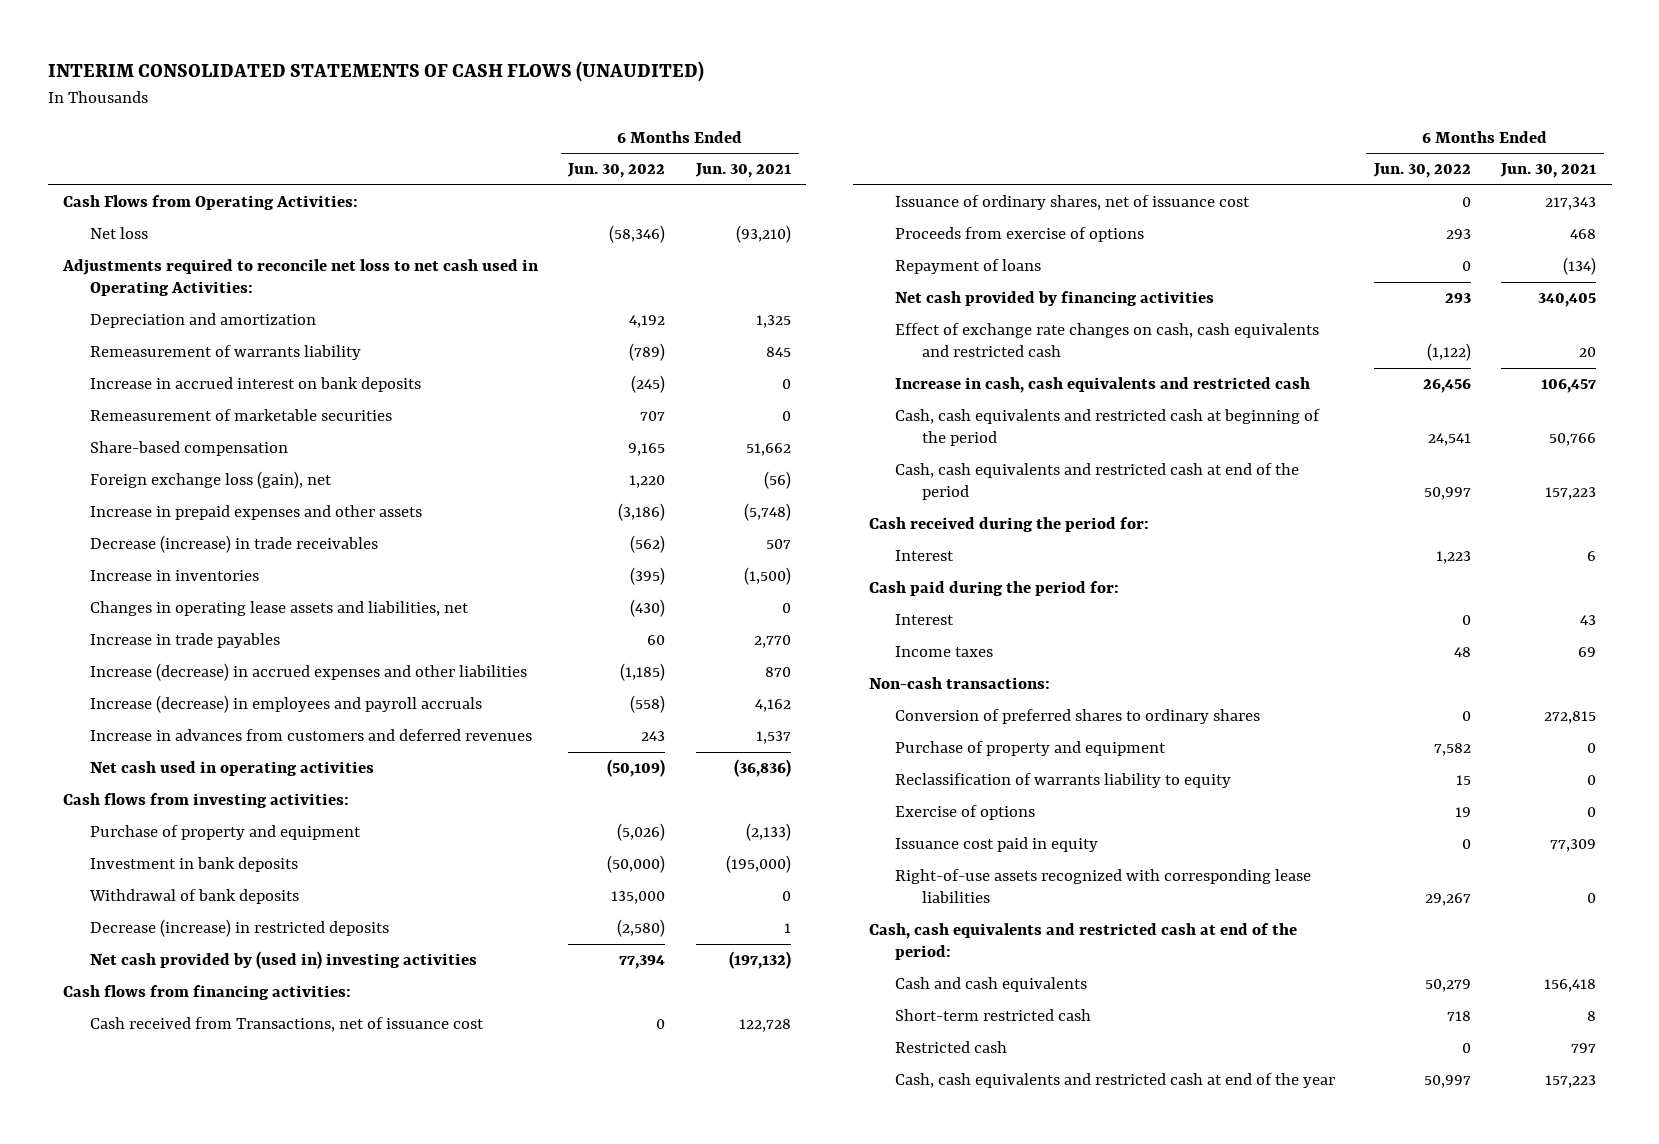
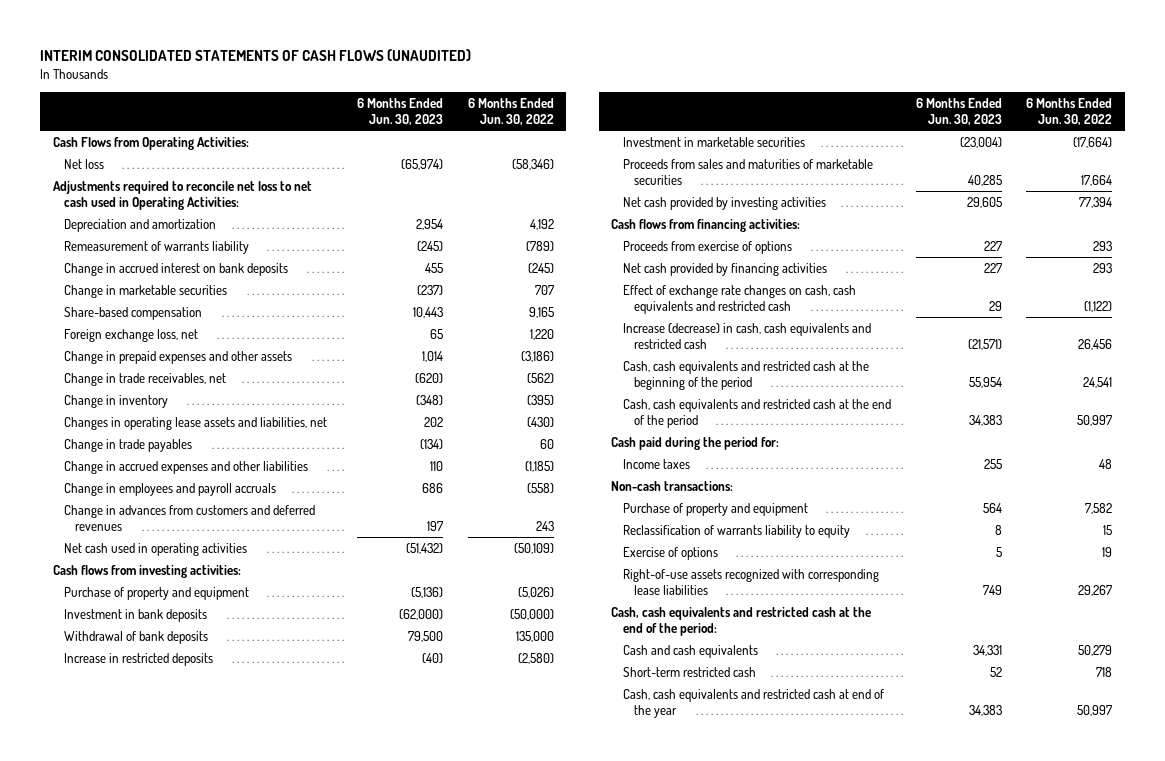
- | 6 Months Ended Jun. 30, 2022 | 6 Months Ended Jun. 30, 2021
+ | 6 Months Ended Jun. 30, 2023 | 6 Months Ended Jun. 30, 2022
- Increase in accrued interest on bank deposits | (245) | 0
- Remeasurement of marketable securities | 707 | 0
+ Change in accrued interest on bank deposits | 455 | (245)
+ Change in marketable securities | (237) | 707
- Foreign exchange loss (gain), net | 1,220 | (56)
- Increase in prepaid expenses and other assets | (3,186) | (5,748)
- Decrease (increase) in trade receivables | (562) | 507
- Increase in inventories | (395) | (1,500)
+ Foreign exchange loss, net | 65 | 1,220
+ Change in prepaid expenses and other assets | 1,014 | (3,186)
+ Change in trade receivables, net | (620) | (562)
+ Change in inventory | (348) | (395)
- Increase in trade payables | 60 | 2,770
- Increase (decrease) in accrued expenses and other liabilities | (1,185) | 870
- Increase (decrease) in employees and payroll accruals | (558) | 4,162
- Increase in advances from customers and deferred revenues | 243 | 1,537
+ Change in trade payables | (134) | 60
+ Change in accrued expenses and other liabilities | 110 | (1,185)
+ Change in employees and payroll accruals | 686 | (558)
+ Change in advances from customers and deferred revenues | 197 | 243
- Decrease (increase) in restricted deposits | (2,580) | 1
- Net cash provided by (used in) investing activities | 77,394 | (197,132)
+ Increase in restricted deposits | (40) | (2,580)
+ Investment in marketable securities | (23,004) | (17,664)
+ Proceeds from sales and maturities of marketable securities | 40,285 | 17,664
+ Net cash provided by investing activities | 29,605 | 77,394
- Cash received from Transactions, net of issuance cost | 0 | 122,728
- Issuance of ordinary shares, net of issuance cost | 0 | 217,343
- Repayment of loans | 0 | (134)
- Increase in cash, cash equivalents and restricted cash | 26,456 | 106,457
- Cash, cash equivalents and restricted cash at beginning of the period | 24,541 | 50,766
- Cash, cash equivalents and restricted cash at end of the period | 50,997 | 157,223
- Cash received during the period for:
- Interest | 1,223 | 6
+ Increase (decrease) in cash, cash equivalents and restricted cash | (21,571) | 26,456
+ Cash, cash equivalents and restricted cash at the beginning of the period | 55,954 | 24,541
+ Cash, cash equivalents and restricted cash at the end of the period | 34,383 | 50,997
- Interest | 0 | 43
- Conversion of preferred shares to ordinary shares | 0 | 272,815
- Issuance cost paid in equity | 0 | 77,309
- Cash, cash equivalents and restricted cash at end of the period:
+ Cash, cash equivalents and restricted cash at the end of the period:
- Restricted cash | 0 | 797

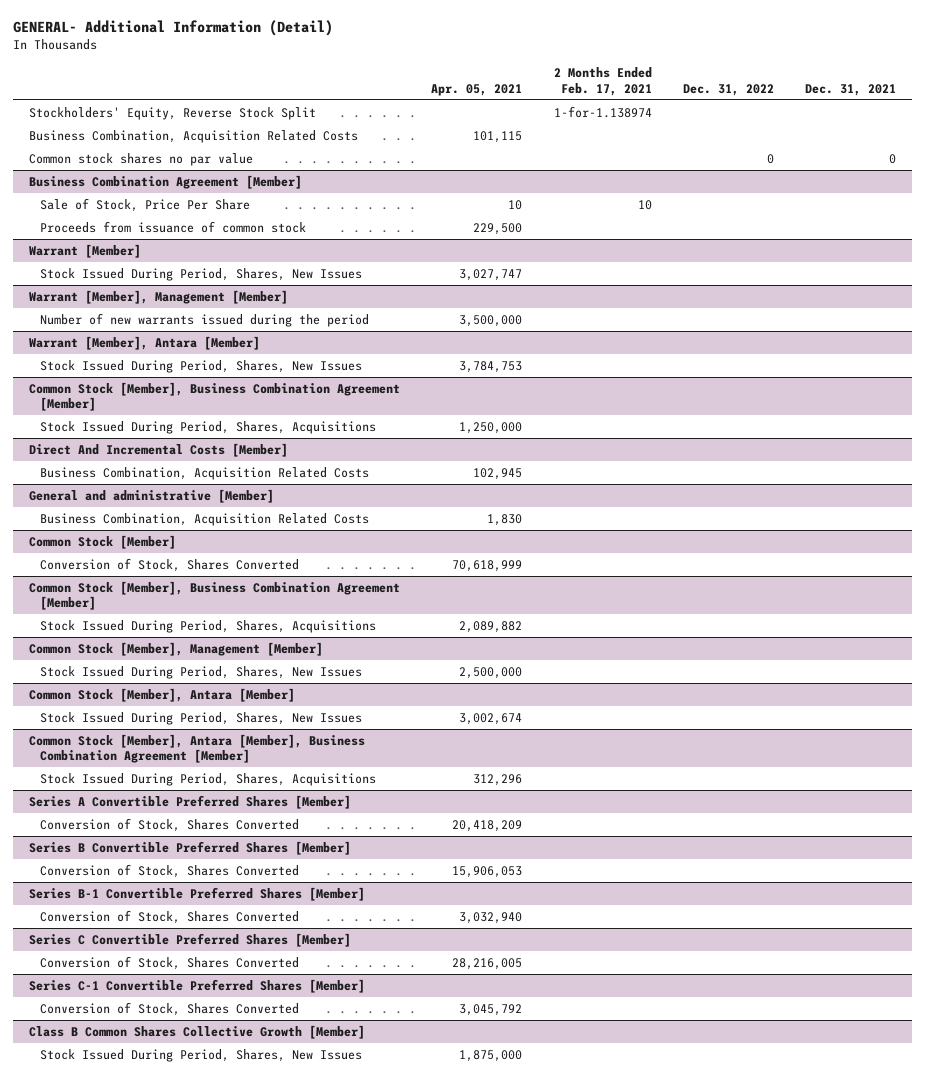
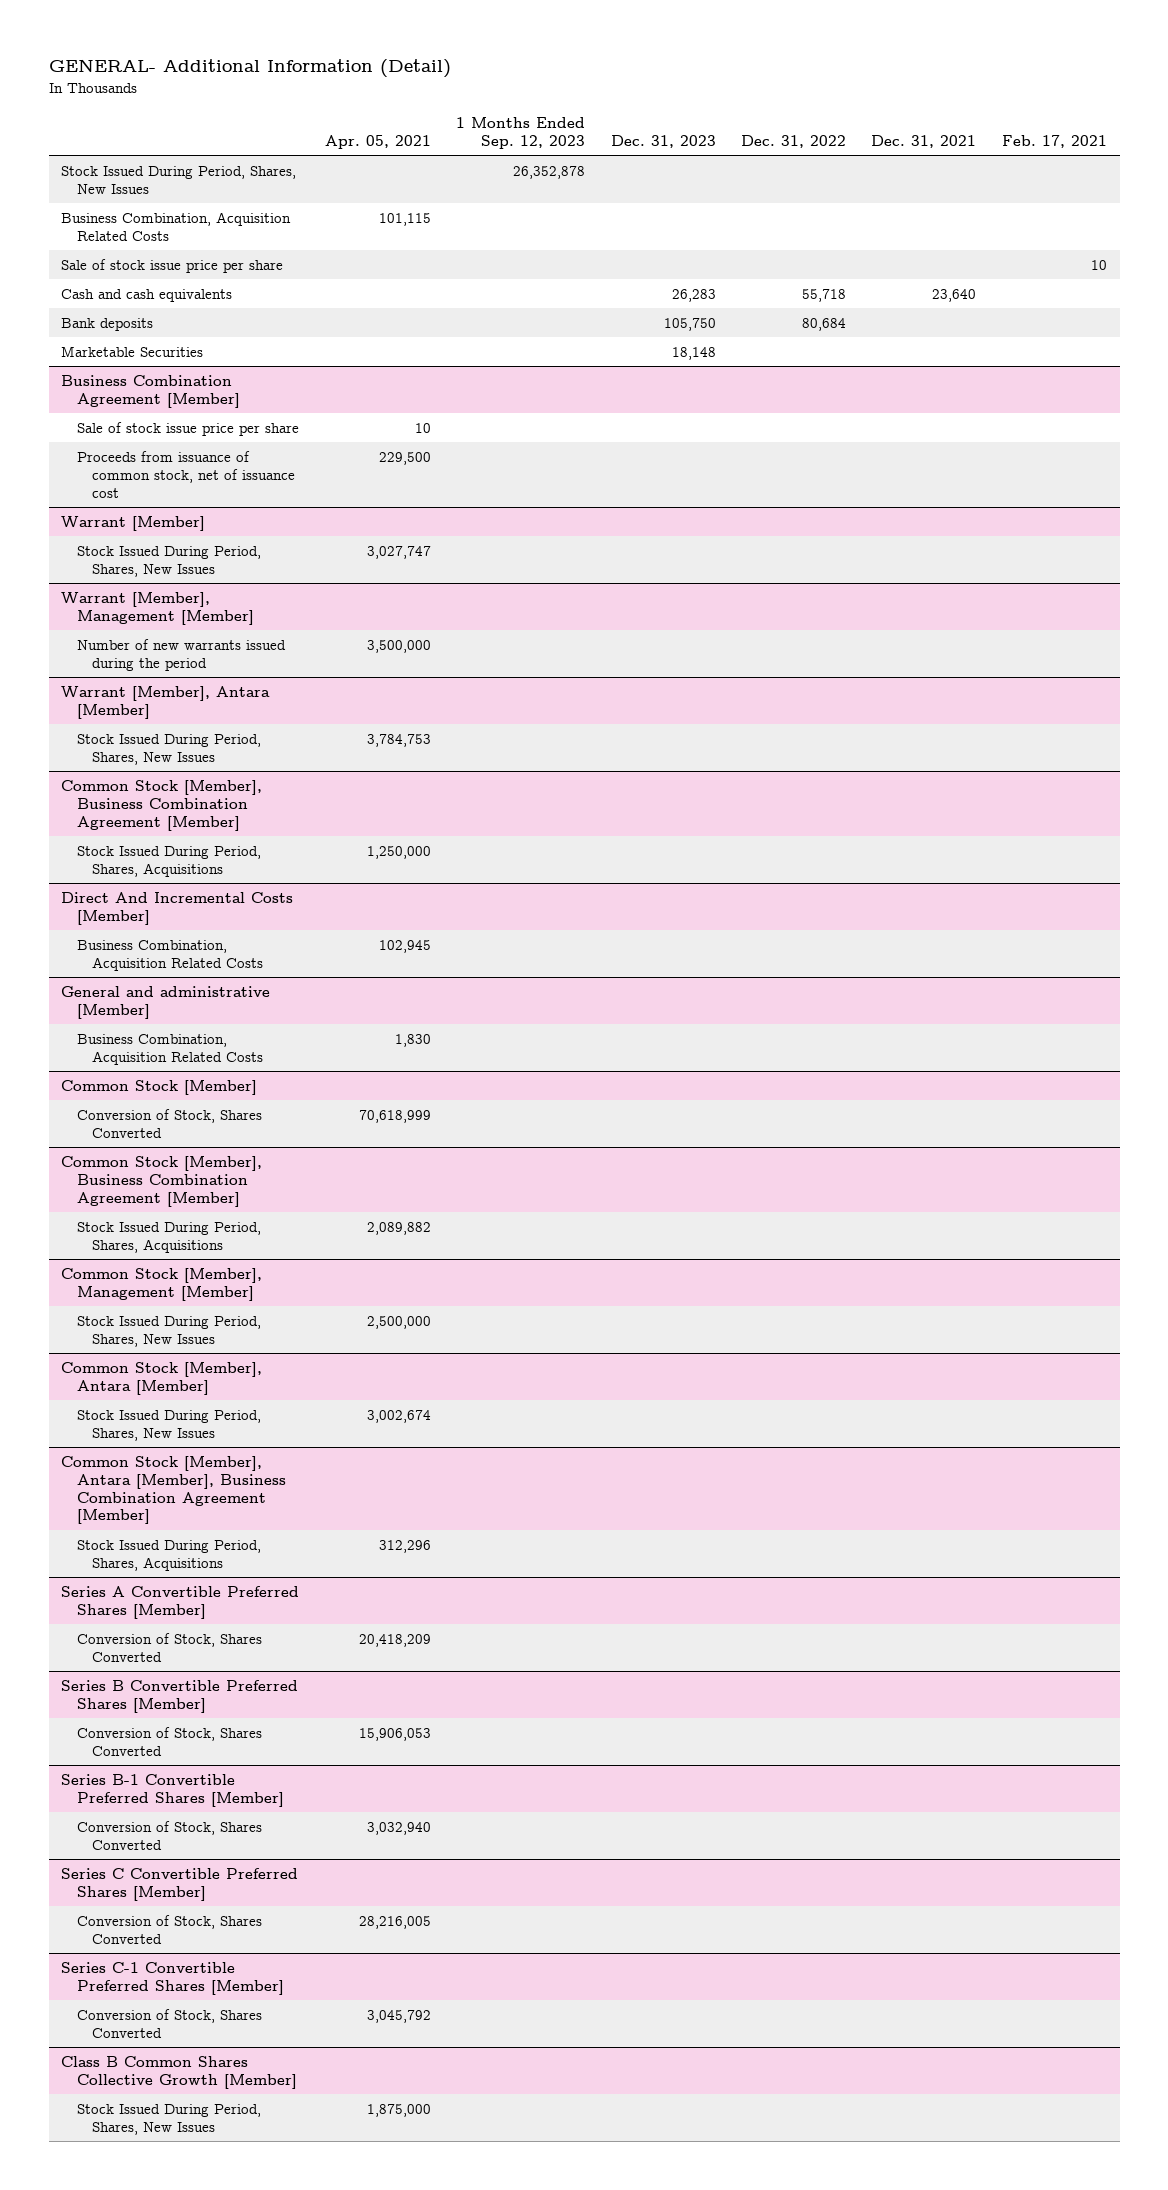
- | Apr. 05, 2021 | 2 Months Ended Feb. 17, 2021 | Dec. 31, 2022 | Dec. 31, 2021
+ | Apr. 05, 2021 | 1 Months Ended Sep. 12, 2023 | Dec. 31, 2023 | Dec. 31, 2022 | Dec. 31, 2021 | Feb. 17, 2021
- Stockholders' Equity, Reverse Stock Split | | 1-for-1.138974 | |
+ Stock Issued During Period, Shares, New Issues | | 26,352,878 | | | |
- Common stock shares no par value | | | 0 | 0
+ Sale of stock issue price per share | | | | | | 10
+ Cash and cash equivalents | | | 26,283 | 55,718 | 23,640 |
+ Bank deposits | | | 105,750 | 80,684 | |
+ Marketable Securities | | | 18,148 | | |
@ Business Combination Agreement [Member]
- Sale of Stock, Price Per Share | 10 | 10 | |
- Proceeds from issuance of common stock | 229,500 | | |
+ Sale of stock issue price per share | 10 | | | | |
+ Proceeds from issuance of common stock, net of issuance cost | 229,500 | | | | |

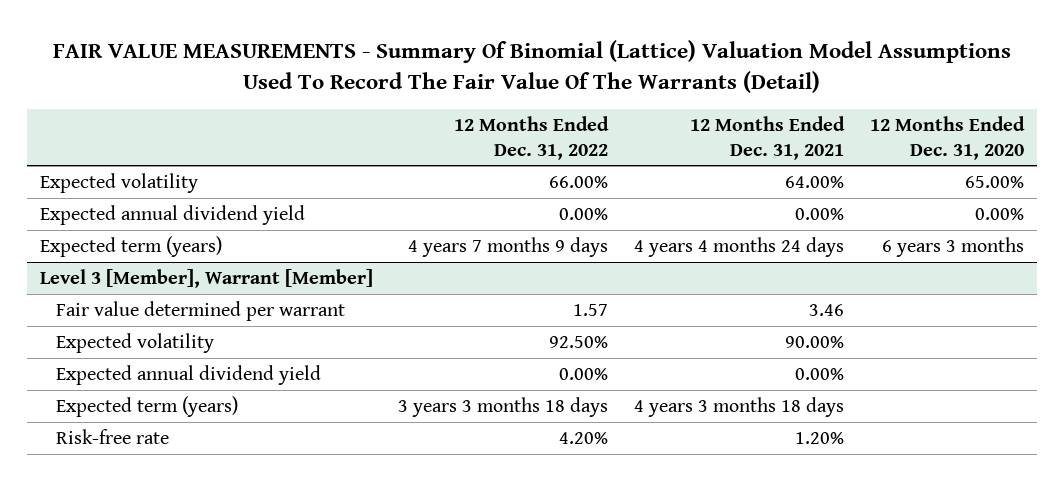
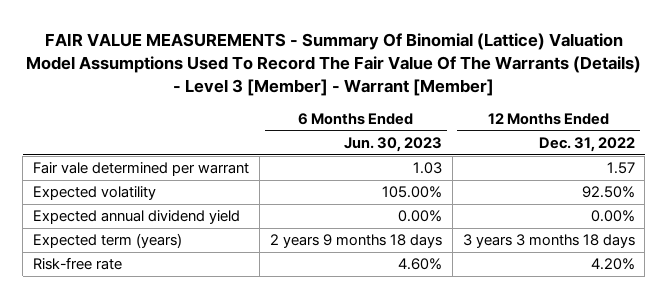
- FAIR VALUE MEASUREMENTS - Summary Of Binomial (Lattice) Valuation Model Assumptions Used To Record The Fair Value Of The Warrants (Detail)
+ FAIR VALUE MEASUREMENTS - Summary Of Binomial (Lattice) Valuation Model Assumptions Used To Record The Fair Value Of The Warrants (Details) - Level 3 [Member] - Warrant [Member]
- | 12 Months Ended Dec. 31, 2022 | 12 Months Ended Dec. 31, 2021 | 12 Months Ended Dec. 31, 2020
+ | 6 Months Ended Jun. 30, 2023 | 12 Months Ended Dec. 31, 2022
- Expected volatility | 66.00% | 64.00% | 65.00%
- Expected annual dividend yield | 0.00% | 0.00% | 0.00%
- Expected term (years) | 4 years 7 months 9 days | 4 years 4 months 24 days | 6 years 3 months
- Level 3 [Member], Warrant [Member]
- Fair value determined per warrant | 1.57 | 3.46 |
+ Fair vale determined per warrant | 1.03 | 1.57

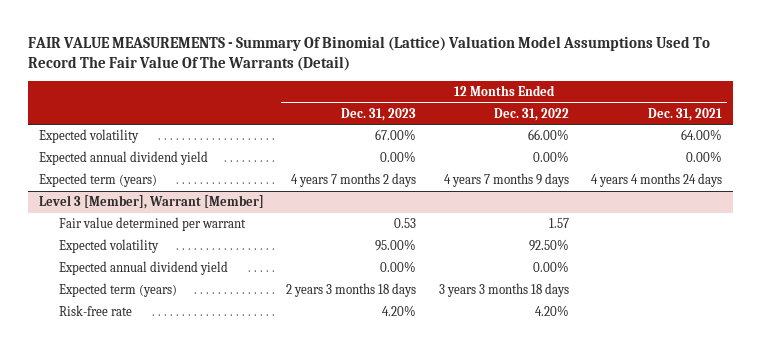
- FAIR VALUE MEASUREMENTS - Summary Of Binomial (Lattice) Valuation Model Assumptions Used To Record The Fair Value Of The Warrants (Details) - Level 3 [Member] - Warrant [Member]
+ FAIR VALUE MEASUREMENTS - Summary Of Binomial (Lattice) Valuation Model Assumptions Used To Record The Fair Value Of The Warrants (Detail)
- | 6 Months Ended Jun. 30, 2023 | 12 Months Ended Dec. 31, 2022
+ | 12 Months Ended Dec. 31, 2023 | 12 Months Ended Dec. 31, 2022 | 12 Months Ended Dec. 31, 2021
- Fair vale determined per warrant | 1.03 | 1.57
+ Expected volatility | 67.00% | 66.00% | 64.00%
+ Expected annual dividend yield | 0.00% | 0.00% | 0.00%
+ Expected term (years) | 4 years 7 months 2 days | 4 years 7 months 9 days | 4 years 4 months 24 days
+ Level 3 [Member], Warrant [Member]
+ Fair value determined per warrant | 0.53 | 1.57 |

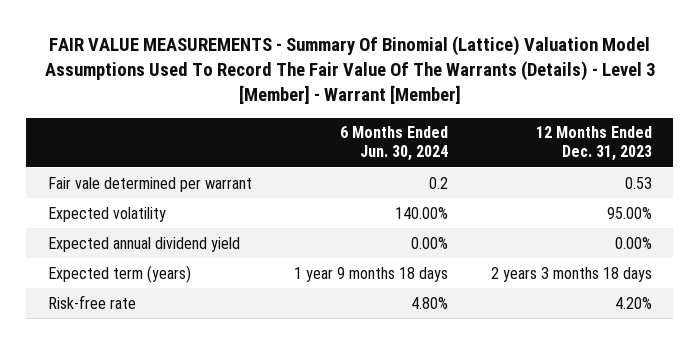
- FAIR VALUE MEASUREMENTS - Summary Of Binomial (Lattice) Valuation Model Assumptions Used To Record The Fair Value Of The Warrants (Detail)
+ FAIR VALUE MEASUREMENTS - Summary Of Binomial (Lattice) Valuation Model Assumptions Used To Record The Fair Value Of The Warrants (Details) - Level 3 [Member] - Warrant [Member]
- | 12 Months Ended Dec. 31, 2023 | 12 Months Ended Dec. 31, 2022 | 12 Months Ended Dec. 31, 2021
+ | 6 Months Ended Jun. 30, 2024 | 12 Months Ended Dec. 31, 2023
- Expected volatility | 67.00% | 66.00% | 64.00%
- Expected annual dividend yield | 0.00% | 0.00% | 0.00%
- Expected term (years) | 4 years 7 months 2 days | 4 years 7 months 9 days | 4 years 4 months 24 days
- Level 3 [Member], Warrant [Member]
- Fair value determined per warrant | 0.53 | 1.57 |
+ Fair vale determined per warrant | 0.2 | 0.53

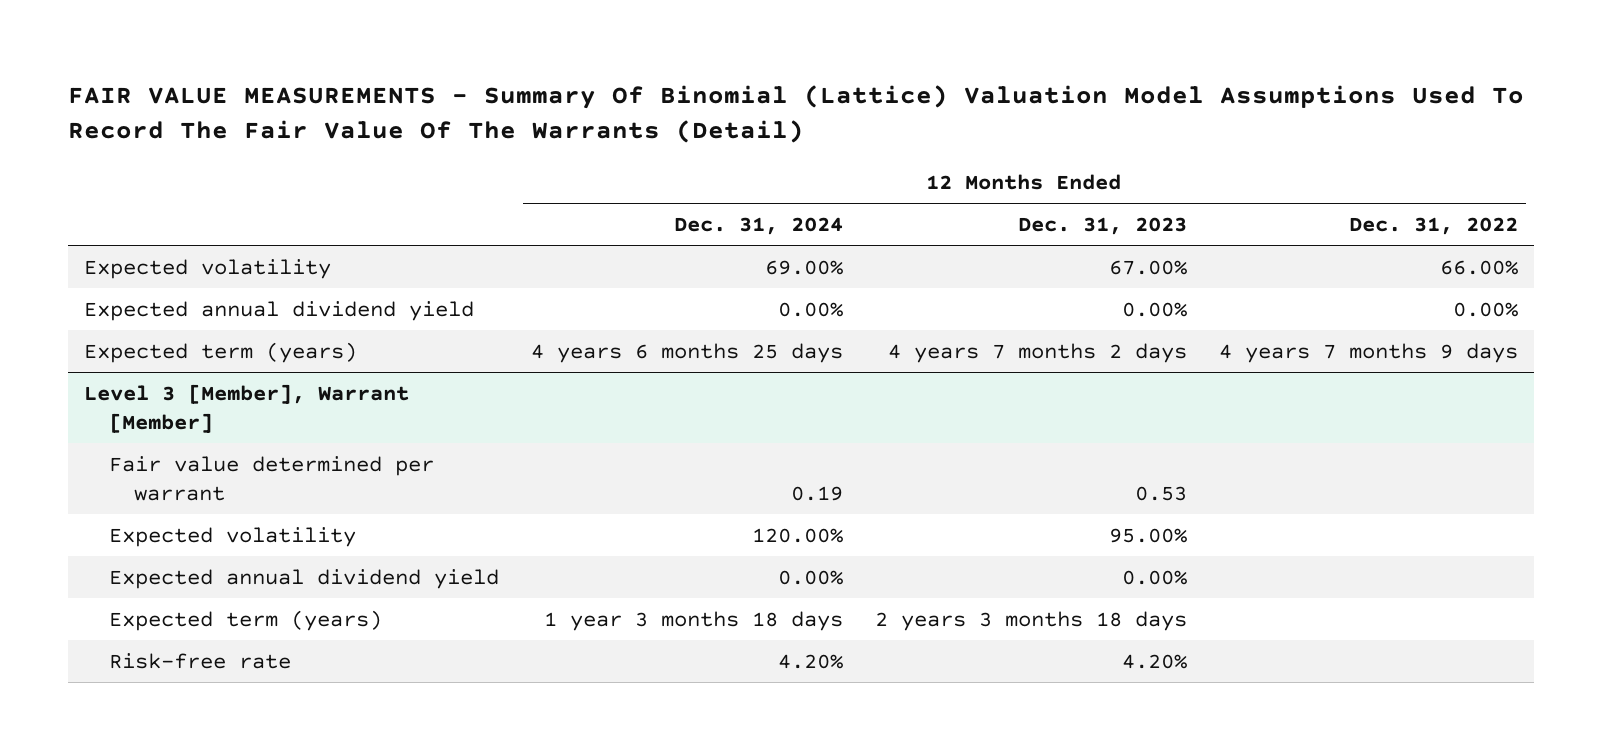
- FAIR VALUE MEASUREMENTS - Summary Of Binomial (Lattice) Valuation Model Assumptions Used To Record The Fair Value Of The Warrants (Details) - Level 3 [Member] - Warrant [Member]
+ FAIR VALUE MEASUREMENTS - Summary Of Binomial (Lattice) Valuation Model Assumptions Used To Record The Fair Value Of The Warrants (Detail)
- | 6 Months Ended Jun. 30, 2024 | 12 Months Ended Dec. 31, 2023
+ | 12 Months Ended Dec. 31, 2024 | 12 Months Ended Dec. 31, 2023 | 12 Months Ended Dec. 31, 2022
- Fair vale determined per warrant | 0.2 | 0.53
+ Expected volatility | 69.00% | 67.00% | 66.00%
+ Expected annual dividend yield | 0.00% | 0.00% | 0.00%
+ Expected term (years) | 4 years 6 months 25 days | 4 years 7 months 2 days | 4 years 7 months 9 days
+ Level 3 [Member], Warrant [Member]
+ Fair value determined per warrant | 0.19 | 0.53 |

